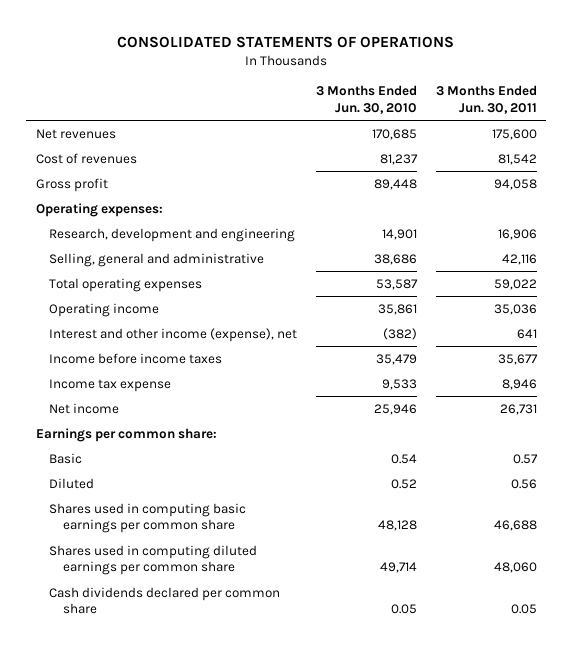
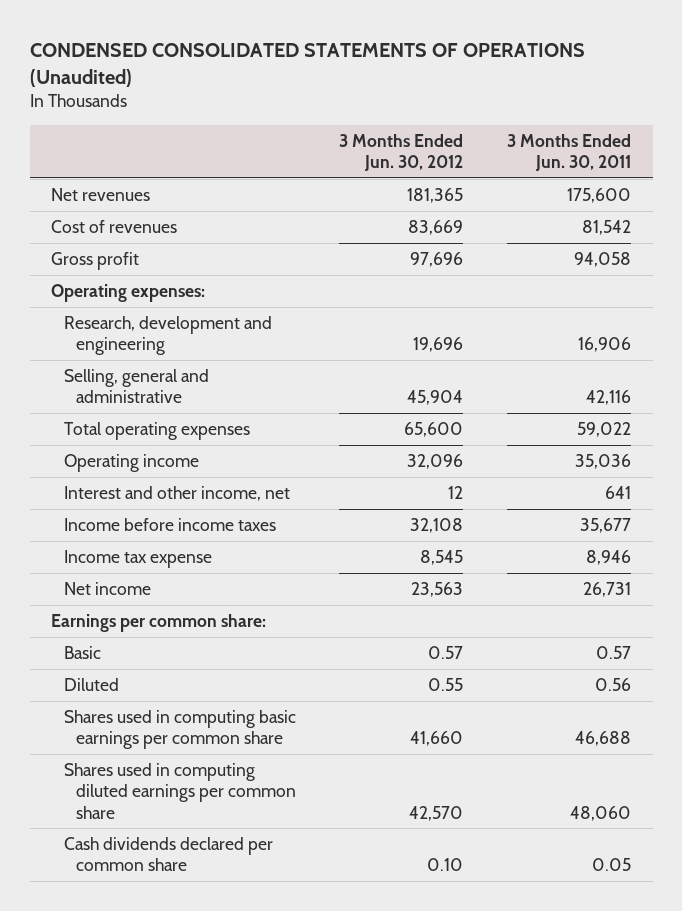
- CONSOLIDATED STATEMENTS OF OPERATIONS
+ CONDENSED CONSOLIDATED STATEMENTS OF OPERATIONS (Unaudited)
- | 3 Months Ended Jun. 30, 2010 | 3 Months Ended Jun. 30, 2011
+ | 3 Months Ended Jun. 30, 2012 | 3 Months Ended Jun. 30, 2011
- Interest and other income (expense), net | (382) | 641
+ Interest and other income, net | 12 | 641

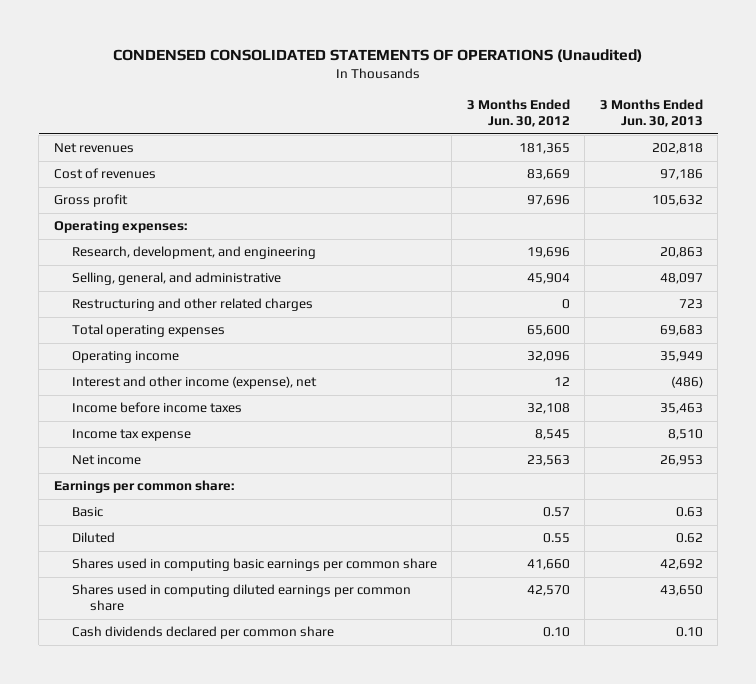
- | 3 Months Ended Jun. 30, 2012 | 3 Months Ended Jun. 30, 2011
+ | 3 Months Ended Jun. 30, 2012 | 3 Months Ended Jun. 30, 2013
- Research, development and engineering | 19,696 | 16,906
- Selling, general and administrative | 45,904 | 42,116
+ Research, development, and engineering | 19,696 | 20,863
+ Selling, general, and administrative | 45,904 | 48,097
+ Restructuring and other related charges | 0 | 723
- Interest and other income, net | 12 | 641
+ Interest and other income (expense), net | 12 | (486)

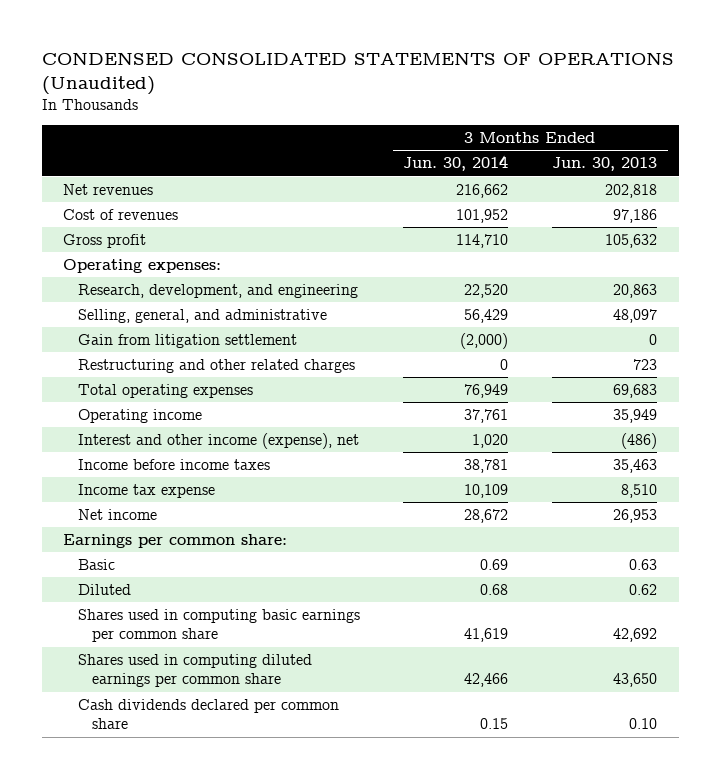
- | 3 Months Ended Jun. 30, 2012 | 3 Months Ended Jun. 30, 2013
+ | 3 Months Ended Jun. 30, 2014 | 3 Months Ended Jun. 30, 2013
+ Gain from litigation settlement | (2,000) | 0

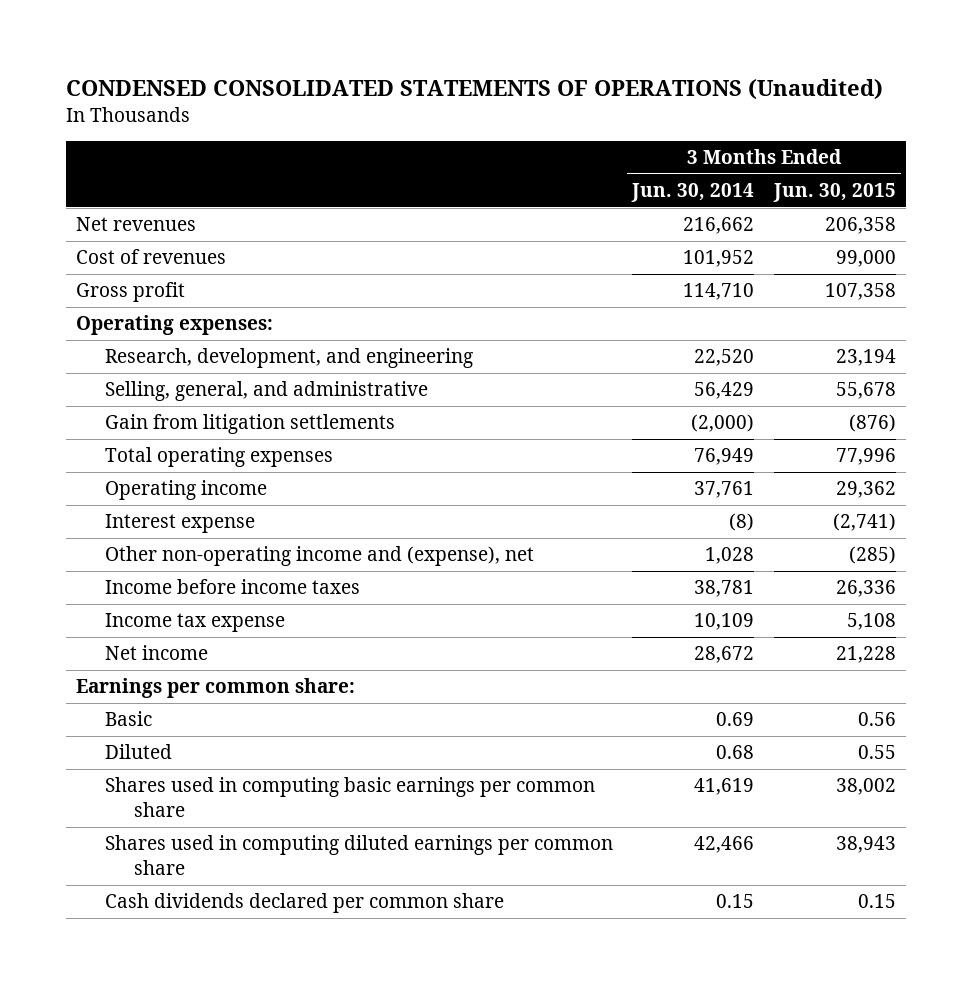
- | 3 Months Ended Jun. 30, 2014 | 3 Months Ended Jun. 30, 2013
+ | 3 Months Ended Jun. 30, 2014 | 3 Months Ended Jun. 30, 2015
- Gain from litigation settlement | (2,000) | 0
- Restructuring and other related charges | 0 | 723
+ Gain from litigation settlements | (2,000) | (876)
- Interest and other income (expense), net | 1,020 | (486)
+ Interest expense | (8) | (2,741)
+ Other non-operating income and (expense), net | 1,028 | (285)

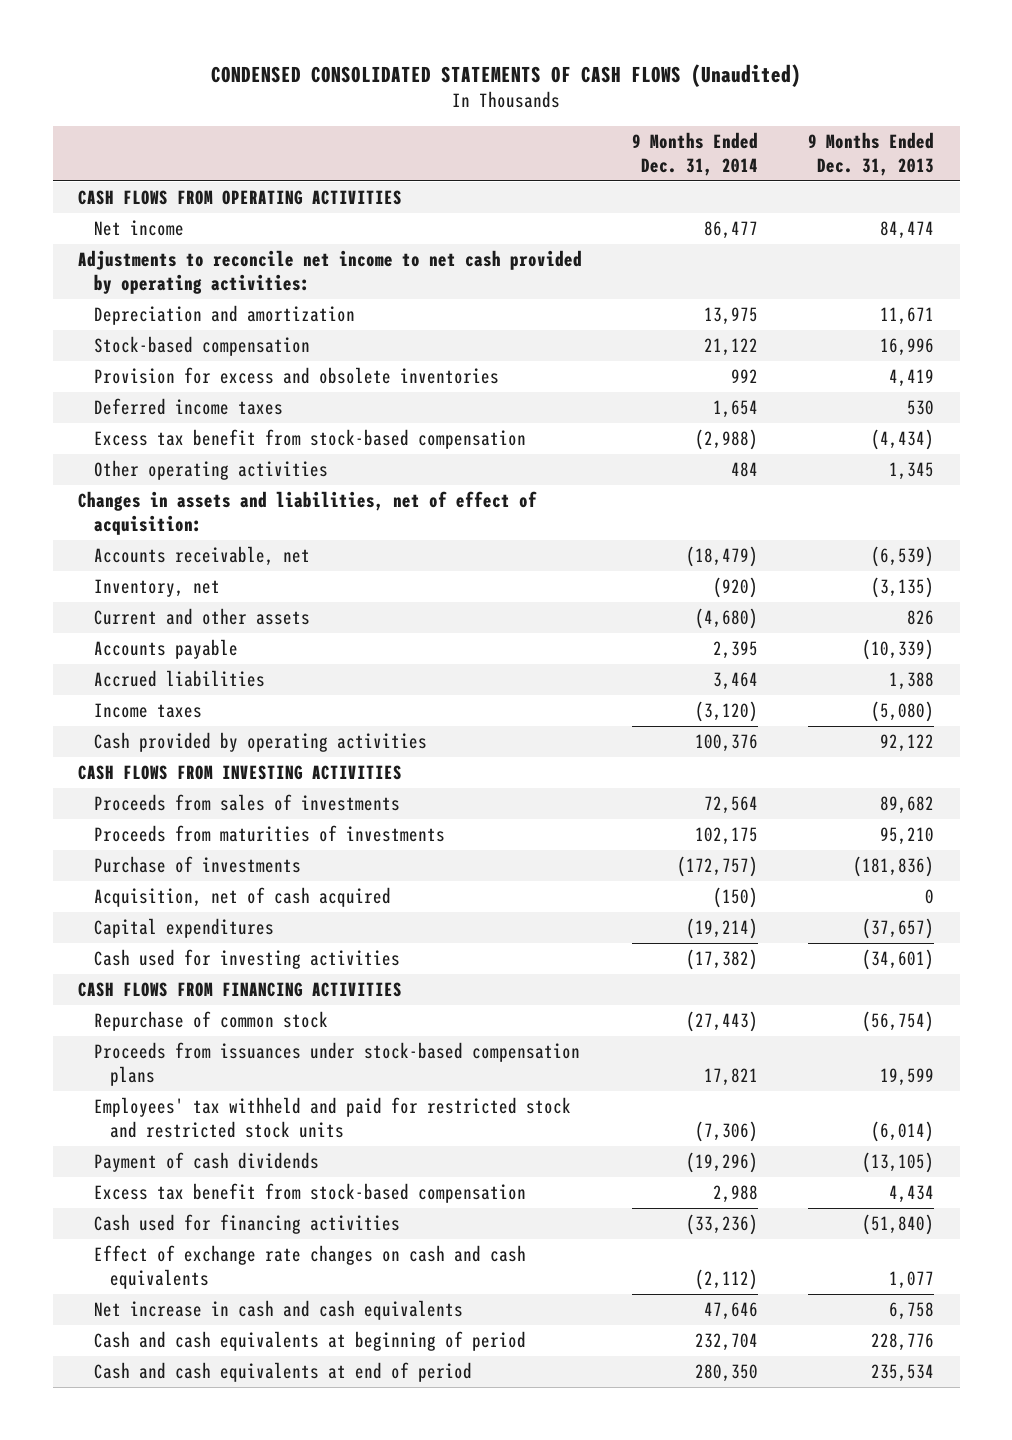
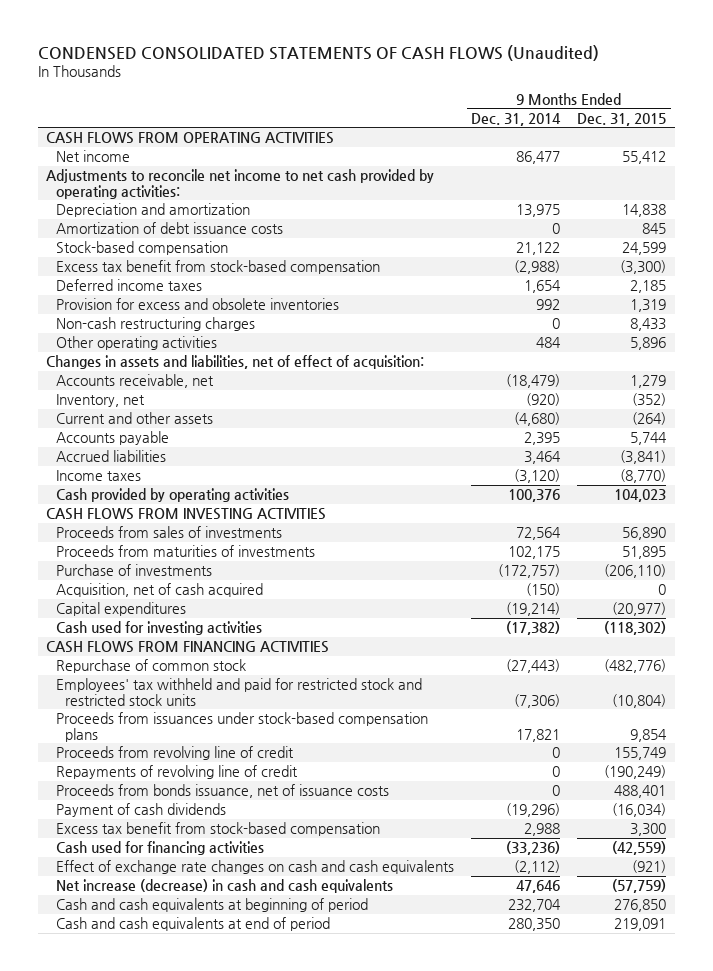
- | 9 Months Ended Dec. 31, 2014 | 9 Months Ended Dec. 31, 2013
+ | 9 Months Ended Dec. 31, 2014 | 9 Months Ended Dec. 31, 2015
+ Amortization of debt issuance costs | 0 | 845
moved down: Deferred income taxes | 1,654 | 2,185
moved down: Provision for excess and obsolete inventories | 992 | 1,319
+ Non-cash restructuring charges | 0 | 8,433
moved down: Proceeds from issuances under stock-based compensation plans | 17,821 | 9,854
+ Proceeds from revolving line of credit | 0 | 155,749
+ Repayments of revolving line of credit | 0 | (190,249)
+ Proceeds from bonds issuance, net of issuance costs | 0 | 488,401
- Net increase in cash and cash equivalents | 47,646 | 6,758
+ Net increase (decrease) in cash and cash equivalents | 47,646 | (57,759)

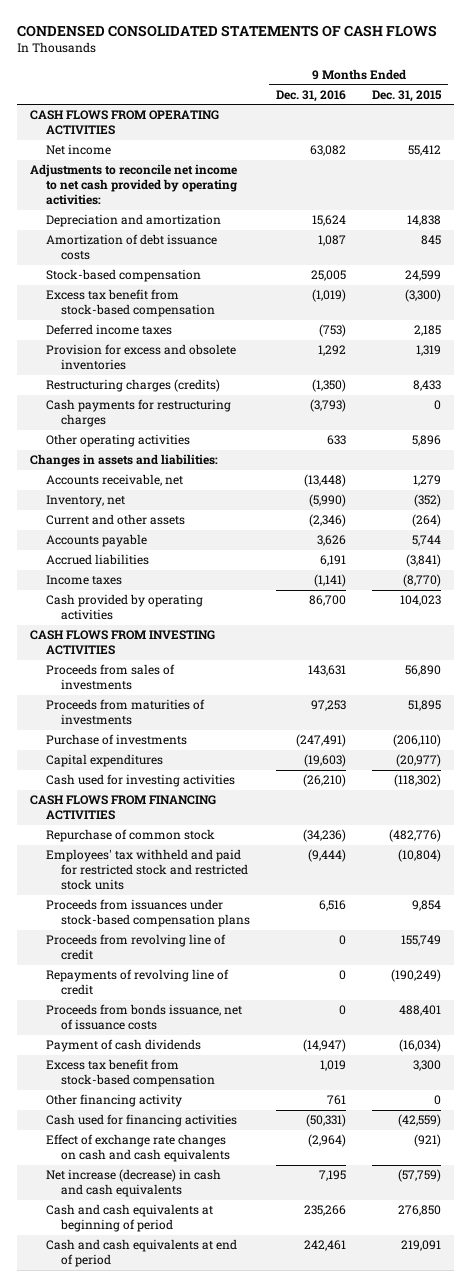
- CONDENSED CONSOLIDATED STATEMENTS OF CASH FLOWS (Unaudited)
+ CONDENSED CONSOLIDATED STATEMENTS OF CASH FLOWS
- | 9 Months Ended Dec. 31, 2014 | 9 Months Ended Dec. 31, 2015
+ | 9 Months Ended Dec. 31, 2016 | 9 Months Ended Dec. 31, 2015
- Non-cash restructuring charges | 0 | 8,433
+ Restructuring charges (credits) | (1,350) | 8,433
+ Cash payments for restructuring charges | (3,793) | 0
- Changes in assets and liabilities, net of effect of acquisition:
+ Changes in assets and liabilities:
- Acquisition, net of cash acquired | (150) | 0
+ Other financing activity | 761 | 0

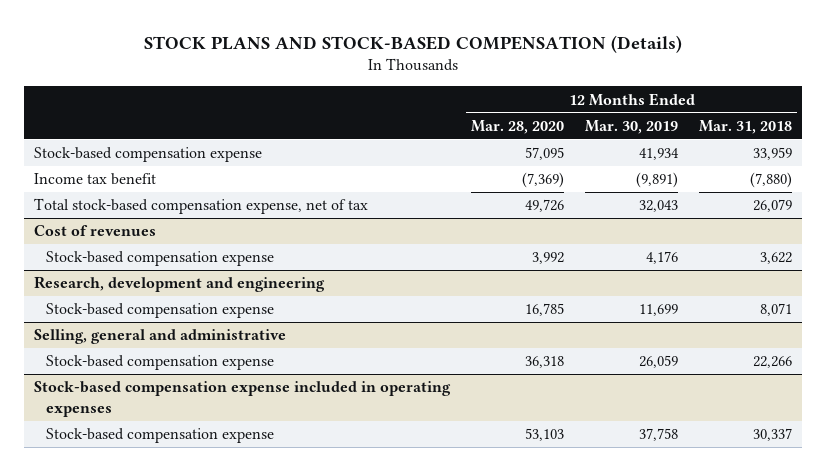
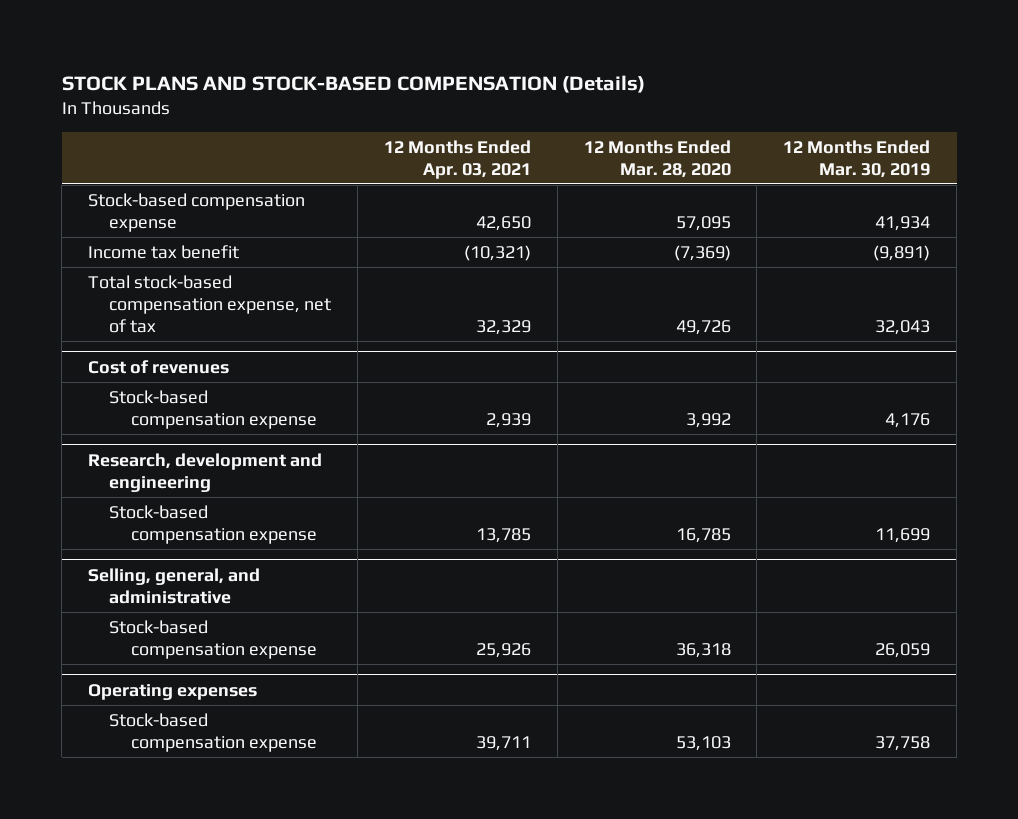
- | 12 Months Ended Mar. 28, 2020 | 12 Months Ended Mar. 30, 2019 | 12 Months Ended Mar. 31, 2018
+ | 12 Months Ended Apr. 03, 2021 | 12 Months Ended Mar. 28, 2020 | 12 Months Ended Mar. 30, 2019
- Selling, general and administrative
+ Selling, general, and administrative
- Stock-based compensation expense included in operating expenses
+ Operating expenses

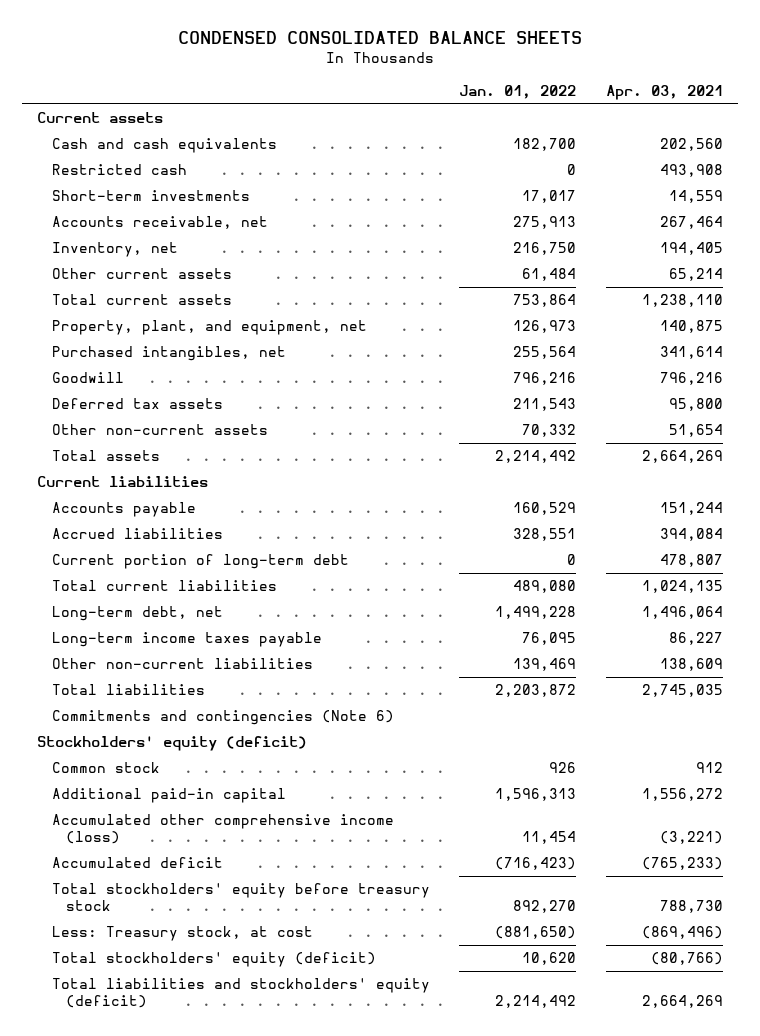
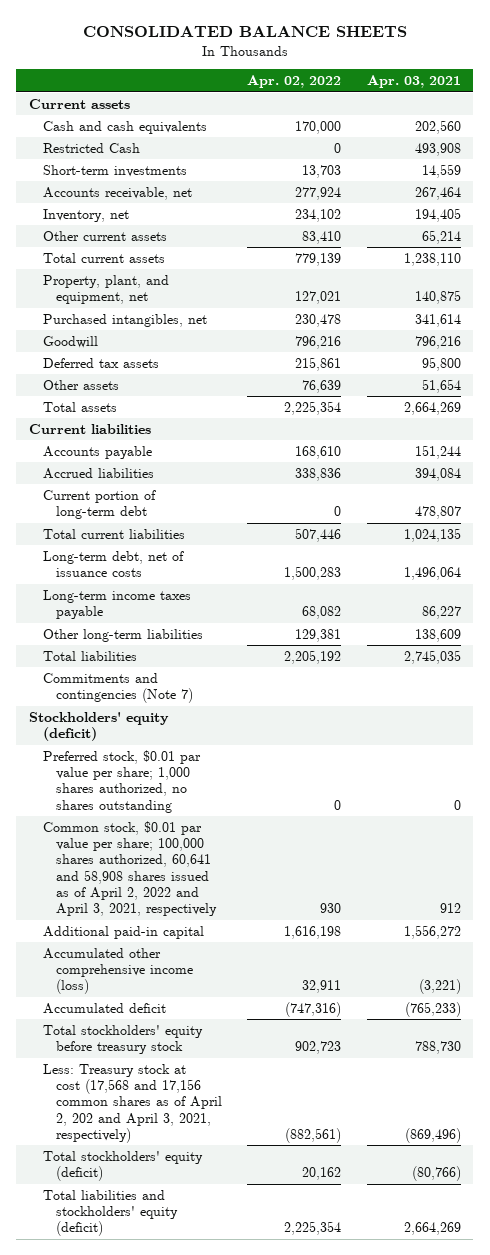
- CONDENSED CONSOLIDATED BALANCE SHEETS
+ CONSOLIDATED BALANCE SHEETS
- | Jan. 01, 2022 | Apr. 03, 2021
+ | Apr. 02, 2022 | Apr. 03, 2021
- Restricted cash | 0 | 493,908
+ Restricted Cash | 0 | 493,908
- Other non-current assets | 70,332 | 51,654
+ Other assets | 76,639 | 51,654
- Long-term debt, net | 1,499,228 | 1,496,064
+ Long-term debt, net of issuance costs | 1,500,283 | 1,496,064
- Other non-current liabilities | 139,469 | 138,609
+ Other long-term liabilities | 129,381 | 138,609
- Commitments and contingencies (Note 6)
+ Commitments and contingencies (Note 7)
- Common stock | 926 | 912
+ Preferred stock, $0.01 par value per share; 1,000 shares authorized, no shares outstanding | 0 | 0
+ Common stock, $0.01 par value per share; 100,000 shares authorized, 60,641 and 58,908 shares issued as of April 2, 2022 and April 3, 2021, respectively | 930 | 912
- Less: Treasury stock, at cost | (881,650) | (869,496)
+ Less: Treasury stock at cost (17,568 and 17,156 common shares as of April 2, 202 and April 3, 2021, respectively) | (882,561) | (869,496)

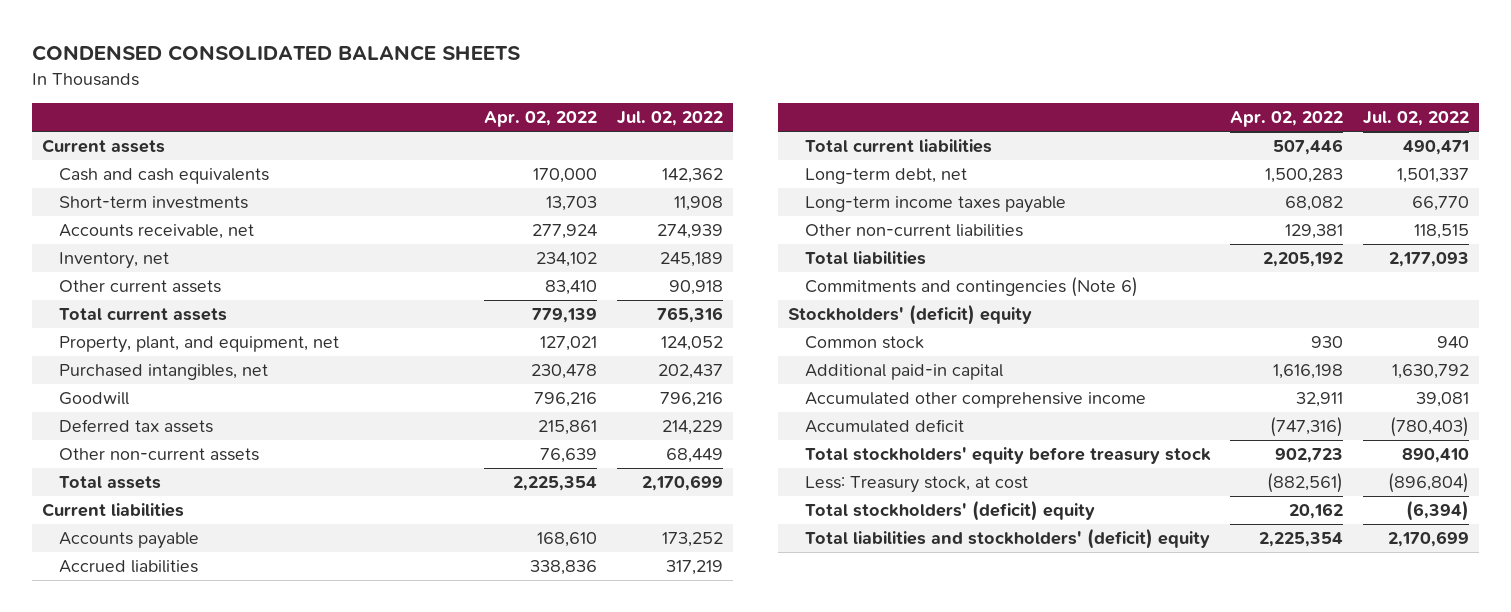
- CONSOLIDATED BALANCE SHEETS
+ CONDENSED CONSOLIDATED BALANCE SHEETS
- | Apr. 02, 2022 | Apr. 03, 2021
+ | Apr. 02, 2022 | Jul. 02, 2022
- Restricted Cash | 0 | 493,908
- Other assets | 76,639 | 51,654
+ Other non-current assets | 76,639 | 68,449
- Current portion of long-term debt | 0 | 478,807
- Long-term debt, net of issuance costs | 1,500,283 | 1,496,064
+ Long-term debt, net | 1,500,283 | 1,501,337
- Other long-term liabilities | 129,381 | 138,609
+ Other non-current liabilities | 129,381 | 118,515
- Commitments and contingencies (Note 7)
- Stockholders' equity (deficit)
- Preferred stock, $0.01 par value per share; 1,000 shares authorized, no shares outstanding | 0 | 0
- Common stock, $0.01 par value per share; 100,000 shares authorized, 60,641 and 58,908 shares issued as of April 2, 2022 and April 3, 2021, respectively | 930 | 912
+ Commitments and contingencies (Note 6)
+ Stockholders' (deficit) equity
+ Common stock | 930 | 940
- Accumulated other comprehensive income (loss) | 32,911 | (3,221)
+ Accumulated other comprehensive income | 32,911 | 39,081
- Less: Treasury stock at cost (17,568 and 17,156 common shares as of April 2, 202 and April 3, 2021, respectively) | (882,561) | (869,496)
- Total stockholders' equity (deficit) | 20,162 | (80,766)
- Total liabilities and stockholders' equity (deficit) | 2,225,354 | 2,664,269
+ Less: Treasury stock, at cost | (882,561) | (896,804)
+ Total stockholders' (deficit) equity | 20,162 | (6,394)
+ Total liabilities and stockholders' (deficit) equity | 2,225,354 | 2,170,699

